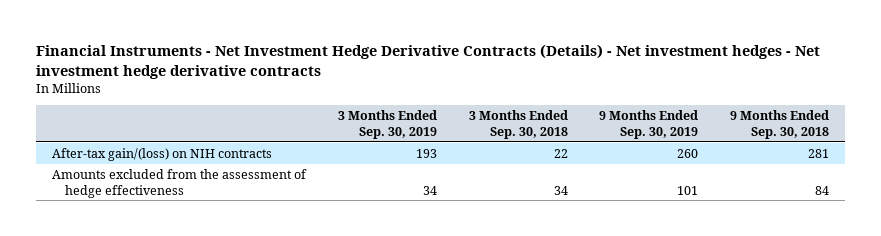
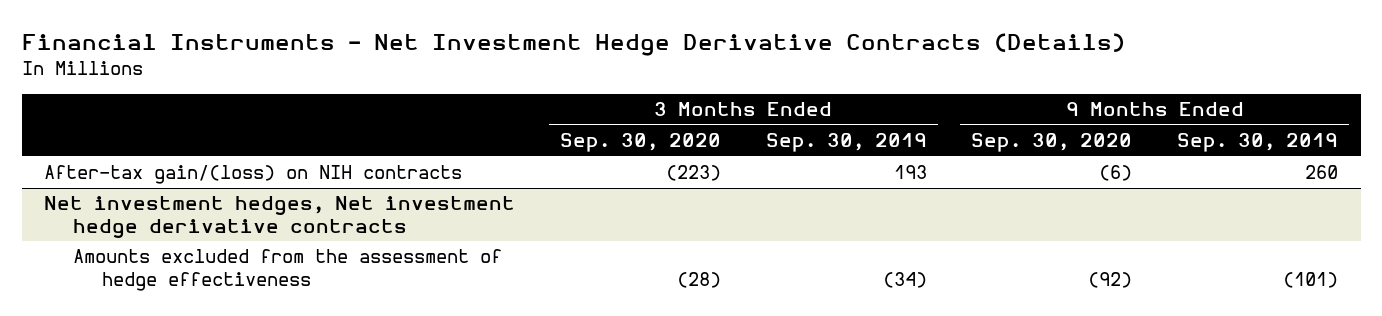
- Financial Instruments - Net Investment Hedge Derivative Contracts (Details) - Net investment hedges - Net investment hedge derivative contracts
+ Financial Instruments - Net Investment Hedge Derivative Contracts (Details)
- | 3 Months Ended Sep. 30, 2019 | 3 Months Ended Sep. 30, 2018 | 9 Months Ended Sep. 30, 2019 | 9 Months Ended Sep. 30, 2018
+ | 3 Months Ended Sep. 30, 2020 | 3 Months Ended Sep. 30, 2019 | 9 Months Ended Sep. 30, 2020 | 9 Months Ended Sep. 30, 2019
- Amounts excluded from the assessment of hedge effectiveness | 34 | 34 | 101 | 84
+ Net investment hedges, Net investment hedge derivative contracts
+ Amounts excluded from the assessment of hedge effectiveness | (28) | (34) | (92) | (101)

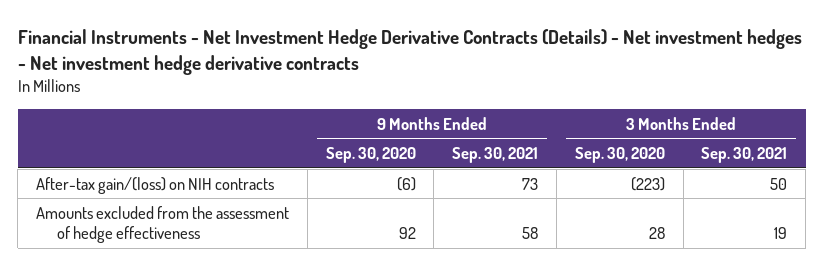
- Financial Instruments - Net Investment Hedge Derivative Contracts (Details)
+ Financial Instruments - Net Investment Hedge Derivative Contracts (Details) - Net investment hedges - Net investment hedge derivative contracts
- | 3 Months Ended Sep. 30, 2020 | 3 Months Ended Sep. 30, 2019 | 9 Months Ended Sep. 30, 2020 | 9 Months Ended Sep. 30, 2019
+ | 9 Months Ended Sep. 30, 2020 | 9 Months Ended Sep. 30, 2021 | 3 Months Ended Sep. 30, 2020 | 3 Months Ended Sep. 30, 2021
- Net investment hedges, Net investment hedge derivative contracts
- Amounts excluded from the assessment of hedge effectiveness | (28) | (34) | (92) | (101)
+ Amounts excluded from the assessment of hedge effectiveness | 92 | 58 | 28 | 19

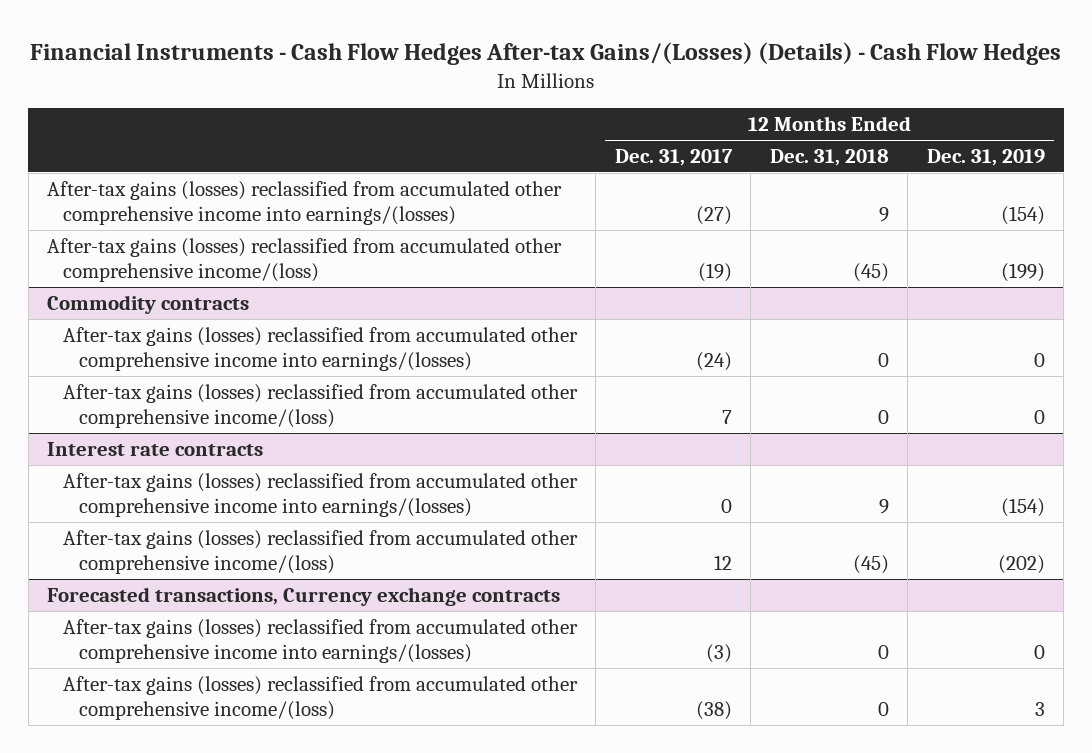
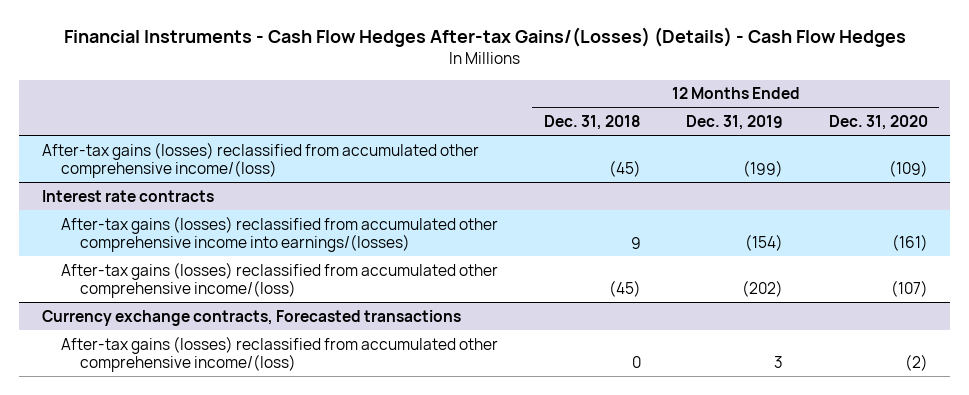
- | 12 Months Ended Dec. 31, 2017 | 12 Months Ended Dec. 31, 2018 | 12 Months Ended Dec. 31, 2019
+ | 12 Months Ended Dec. 31, 2018 | 12 Months Ended Dec. 31, 2019 | 12 Months Ended Dec. 31, 2020
- After-tax gains (losses) reclassified from accumulated other comprehensive income into earnings/(losses) | (27) | 9 | (154)
- Commodity contracts
- After-tax gains (losses) reclassified from accumulated other comprehensive income into earnings/(losses) | (24) | 0 | 0
- After-tax gains (losses) reclassified from accumulated other comprehensive income/(loss) | 7 | 0 | 0
- Forecasted transactions, Currency exchange contracts
- After-tax gains (losses) reclassified from accumulated other comprehensive income into earnings/(losses) | (3) | 0 | 0
+ Currency exchange contracts, Forecasted transactions

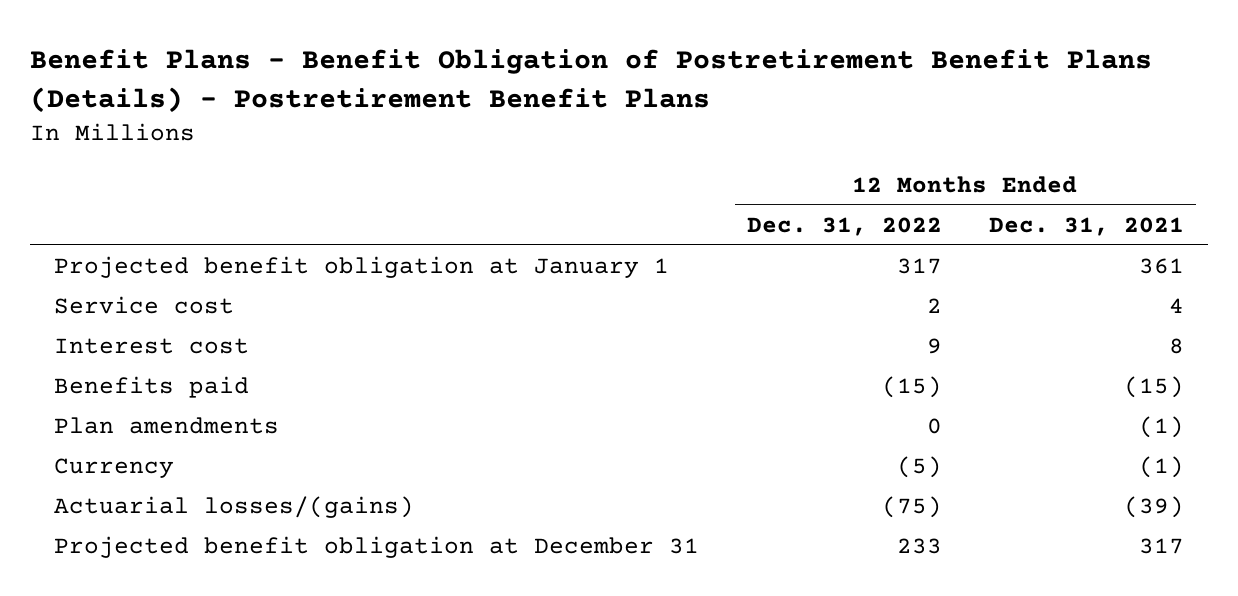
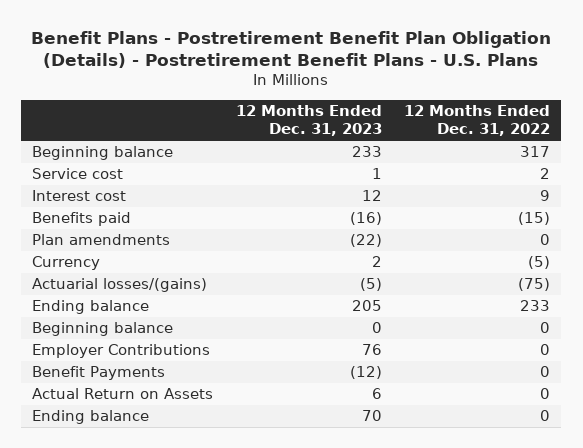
- Benefit Plans - Benefit Obligation of Postretirement Benefit Plans (Details) - Postretirement Benefit Plans
+ Benefit Plans - Postretirement Benefit Plan Obligation (Details) - Postretirement Benefit Plans - U.S. Plans
- | 12 Months Ended Dec. 31, 2022 | 12 Months Ended Dec. 31, 2021
+ | 12 Months Ended Dec. 31, 2023 | 12 Months Ended Dec. 31, 2022
- Projected benefit obligation at January 1 | 317 | 361
+ Beginning balance | 233 | 317
- Projected benefit obligation at December 31 | 233 | 317
+ Ending balance | 205 | 233
+ Beginning balance | 0 | 0
+ Employer Contributions | 76 | 0
+ Benefit Payments | (12) | 0
+ Actual Return on Assets | 6 | 0
+ Ending balance | 70 | 0

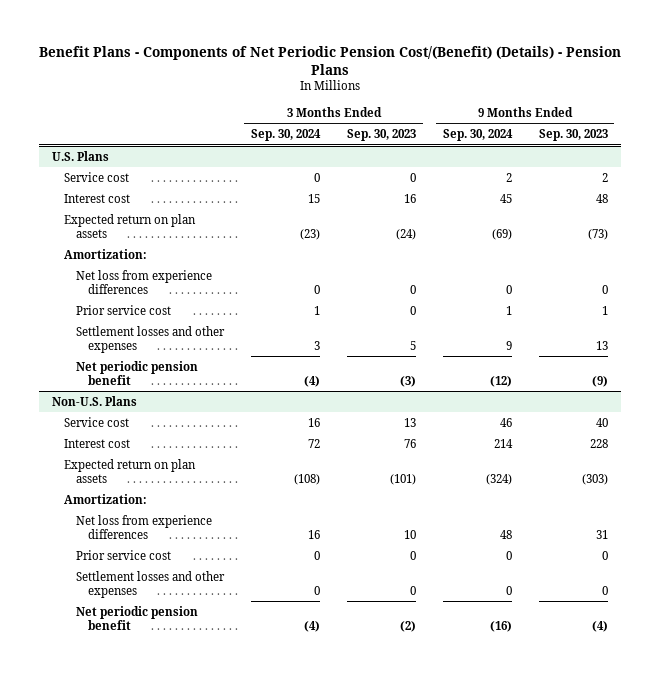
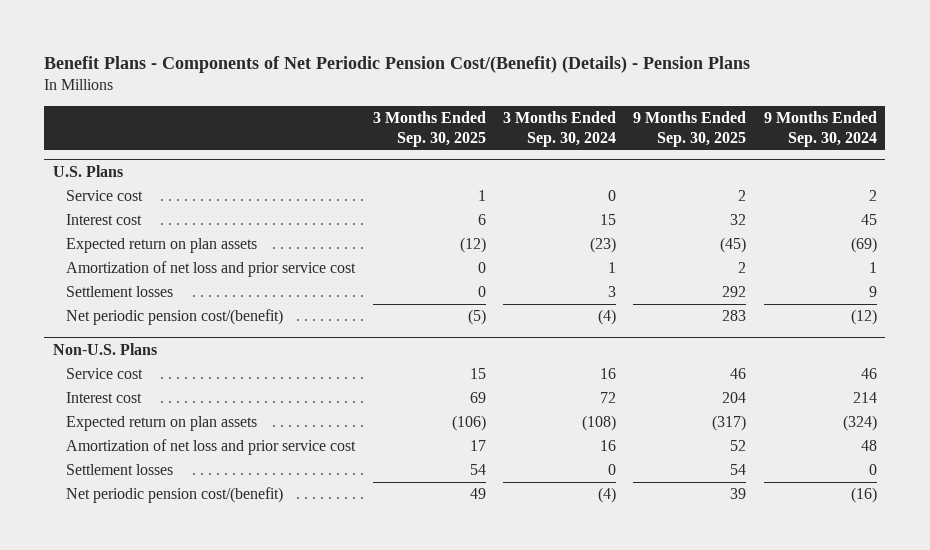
- | 3 Months Ended Sep. 30, 2024 | 3 Months Ended Sep. 30, 2023 | 9 Months Ended Sep. 30, 2024 | 9 Months Ended Sep. 30, 2023
+ | 3 Months Ended Sep. 30, 2025 | 3 Months Ended Sep. 30, 2024 | 9 Months Ended Sep. 30, 2025 | 9 Months Ended Sep. 30, 2024
@ U.S. Plans
- Amortization:
- Net loss from experience differences | 0 | 0 | 0 | 0
- Prior service cost | 1 | 0 | 1 | 1
- Settlement losses and other expenses | 3 | 5 | 9 | 13
- Net periodic pension benefit | (4) | (3) | (12) | (9)
+ Amortization of net loss and prior service cost | 0 | 1 | 2 | 1
+ Settlement losses | 0 | 3 | 292 | 9
+ Net periodic pension cost/(benefit) | (5) | (4) | 283 | (12)
@ Non-U.S. Plans
- Amortization:
- Net loss from experience differences | 16 | 10 | 48 | 31
- Prior service cost | 0 | 0 | 0 | 0
- Settlement losses and other expenses | 0 | 0 | 0 | 0
- Net periodic pension benefit | (4) | (2) | (16) | (4)
+ Amortization of net loss and prior service cost | 17 | 16 | 52 | 48
+ Settlement losses | 54 | 0 | 54 | 0
+ Net periodic pension cost/(benefit) | 49 | (4) | 39 | (16)

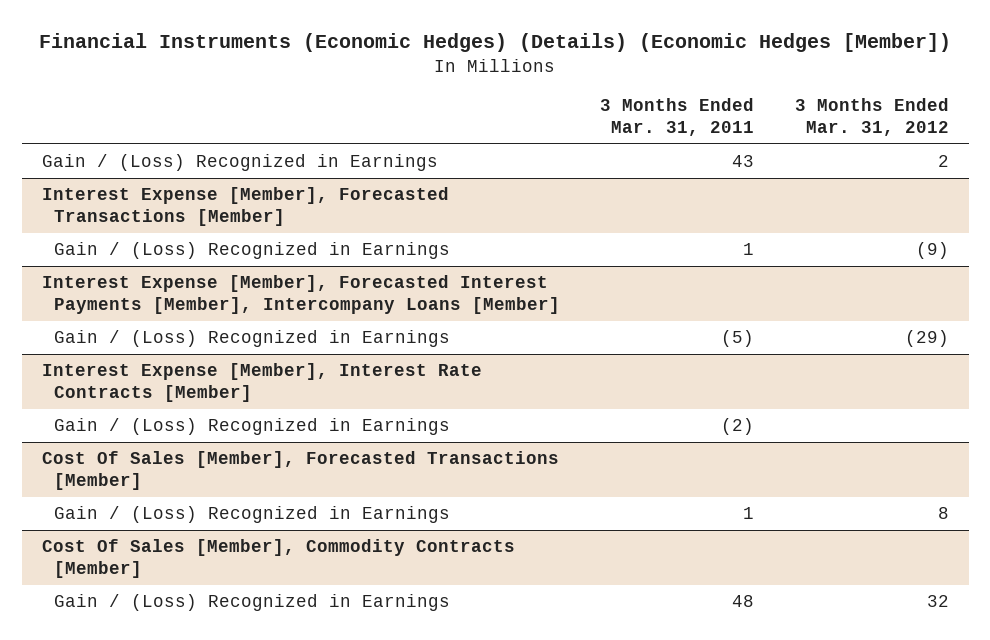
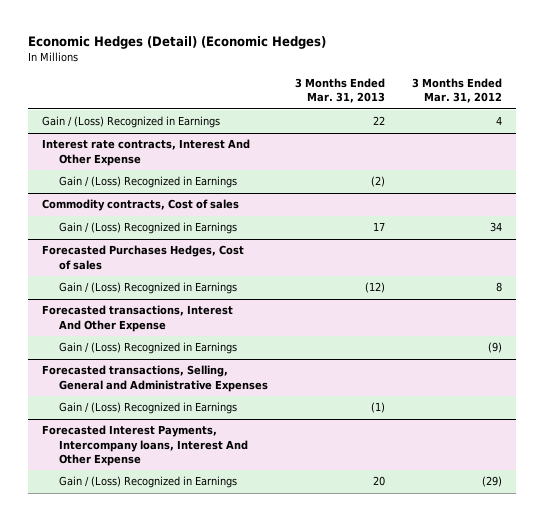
- Financial Instruments (Economic Hedges) (Details) (Economic Hedges [Member])
+ Economic Hedges (Detail) (Economic Hedges)
- | 3 Months Ended Mar. 31, 2011 | 3 Months Ended Mar. 31, 2012
+ | 3 Months Ended Mar. 31, 2013 | 3 Months Ended Mar. 31, 2012
- Gain / (Loss) Recognized in Earnings | 43 | 2
- Interest Expense [Member], Forecasted Transactions [Member]
- Gain / (Loss) Recognized in Earnings | 1 | (9)
- Interest Expense [Member], Forecasted Interest Payments [Member], Intercompany Loans [Member]
- Gain / (Loss) Recognized in Earnings | (5) | (29)
- Interest Expense [Member], Interest Rate Contracts [Member]
+ Gain / (Loss) Recognized in Earnings | 22 | 4
+ Interest rate contracts, Interest And Other Expense
- Cost Of Sales [Member], Forecasted Transactions [Member]
+ Commodity contracts, Cost of sales
+ Gain / (Loss) Recognized in Earnings | 17 | 34
+ Forecasted Purchases Hedges, Cost of sales
- Cost Of Sales [Member], Commodity Contracts [Member]
- Gain / (Loss) Recognized in Earnings | 48 | 32
+ Forecasted transactions, Interest And Other Expense
+ Gain / (Loss) Recognized in Earnings | | (9)
+ Forecasted transactions, Selling, General and Administrative Expenses
+ Gain / (Loss) Recognized in Earnings | (1) |
+ Forecasted Interest Payments, Intercompany loans, Interest And Other Expense
+ Gain / (Loss) Recognized in Earnings | 20 | (29)

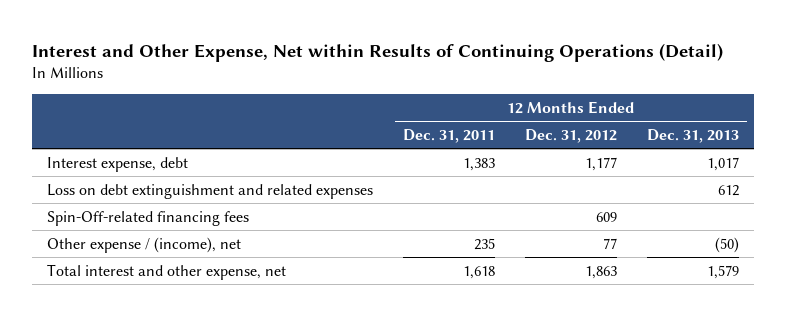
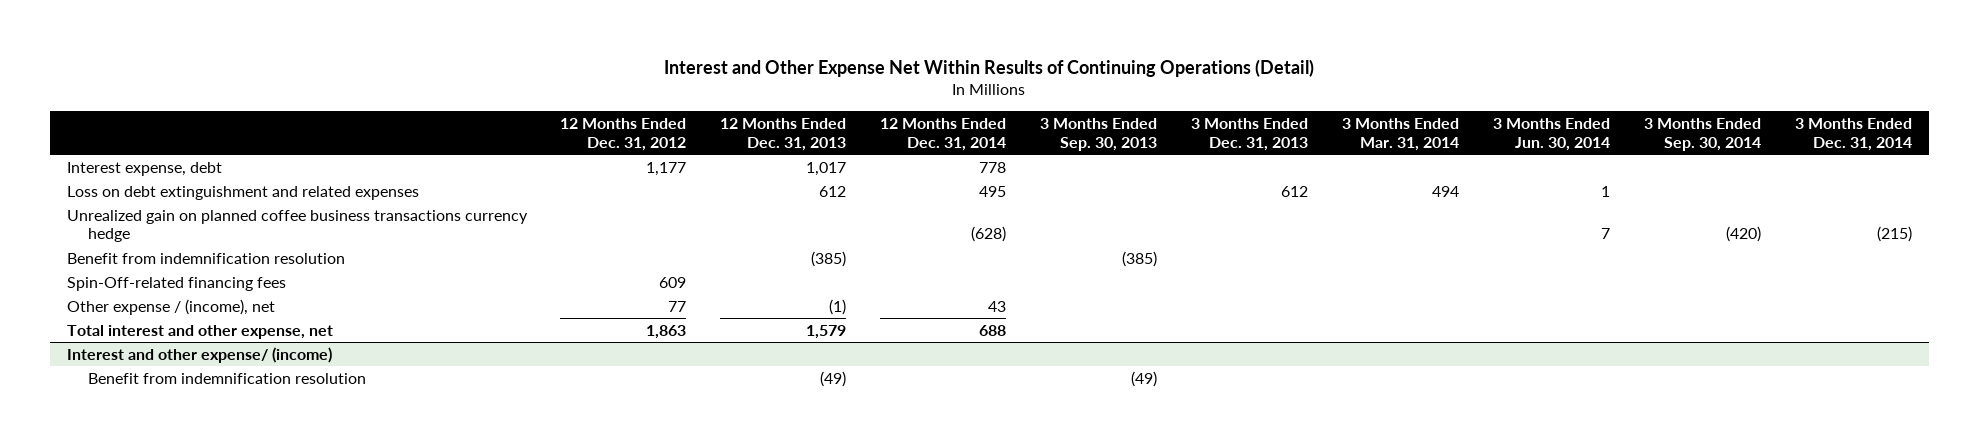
- Interest and Other Expense, Net within Results of Continuing Operations (Detail)
+ Interest and Other Expense Net Within Results of Continuing Operations (Detail)
- | 12 Months Ended Dec. 31, 2011 | 12 Months Ended Dec. 31, 2012 | 12 Months Ended Dec. 31, 2013
+ | 12 Months Ended Dec. 31, 2012 | 12 Months Ended Dec. 31, 2013 | 12 Months Ended Dec. 31, 2014 | 3 Months Ended Sep. 30, 2013 | 3 Months Ended Dec. 31, 2013 | 3 Months Ended Mar. 31, 2014 | 3 Months Ended Jun. 30, 2014 | 3 Months Ended Sep. 30, 2014 | 3 Months Ended Dec. 31, 2014
+ Unrealized gain on planned coffee business transactions currency hedge | | | (628) | | | | 7 | (420) | (215)
+ Benefit from indemnification resolution | | (385) | | (385) | | | | |
- Other expense / (income), net | 235 | 77 | (50)
+ Other expense / (income), net | 77 | (1) | 43 | | | | | |
+ Interest and other expense/ (income)
+ Benefit from indemnification resolution | | (49) | | (49) | | | | |

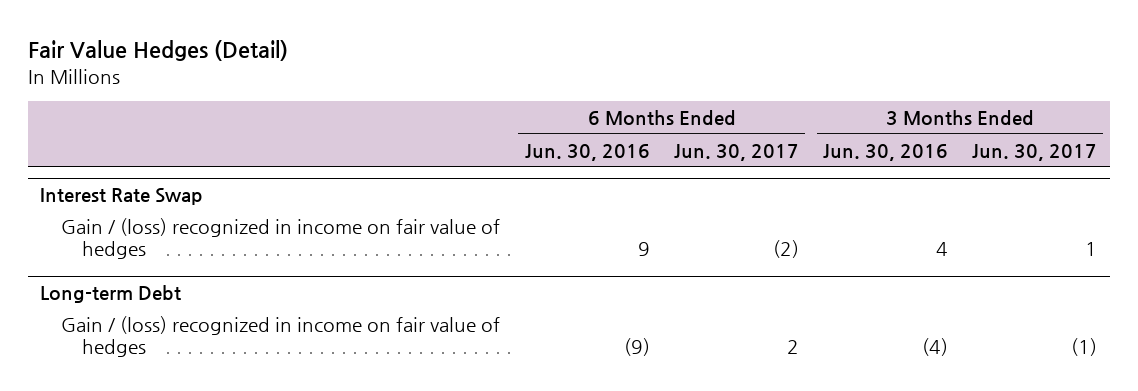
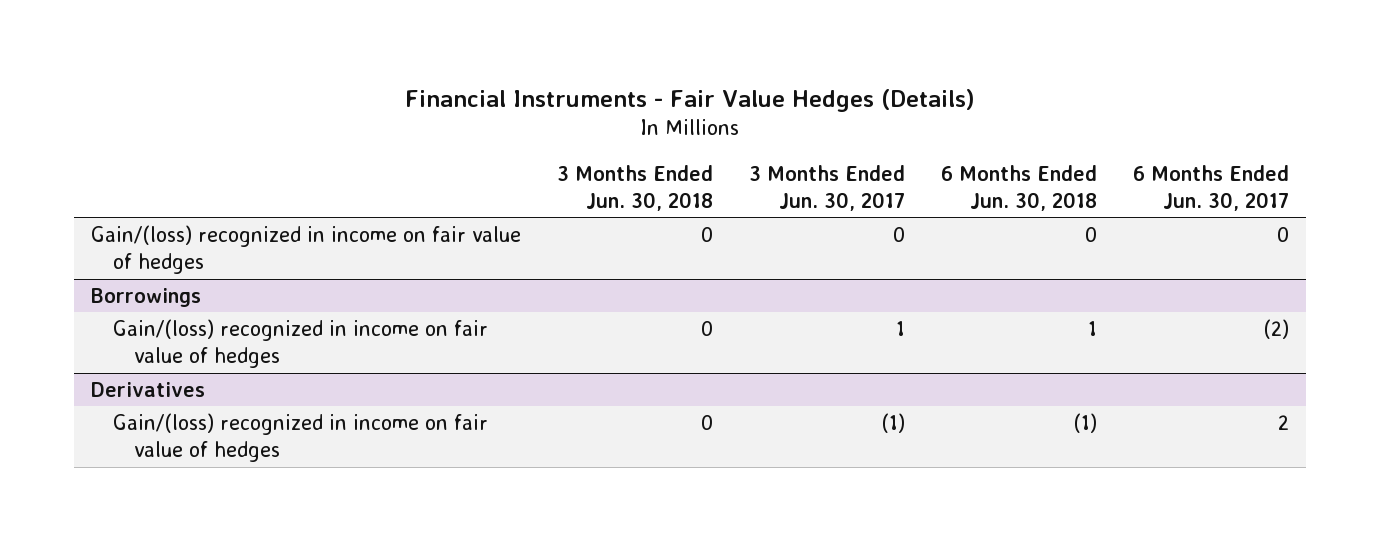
- Fair Value Hedges (Detail)
+ Financial Instruments - Fair Value Hedges (Details)
- | 6 Months Ended Jun. 30, 2016 | 6 Months Ended Jun. 30, 2017 | 3 Months Ended Jun. 30, 2016 | 3 Months Ended Jun. 30, 2017
+ | 3 Months Ended Jun. 30, 2018 | 3 Months Ended Jun. 30, 2017 | 6 Months Ended Jun. 30, 2018 | 6 Months Ended Jun. 30, 2017
- Interest Rate Swap
- Gain / (loss) recognized in income on fair value of hedges | 9 | (2) | 4 | 1
- Long-term Debt
- Gain / (loss) recognized in income on fair value of hedges | (9) | 2 | (4) | (1)
+ Gain/(loss) recognized in income on fair value of hedges | 0 | 0 | 0 | 0
+ Borrowings
+ Gain/(loss) recognized in income on fair value of hedges | 0 | 1 | 1 | (2)
+ Derivatives
+ Gain/(loss) recognized in income on fair value of hedges | 0 | (1) | (1) | 2

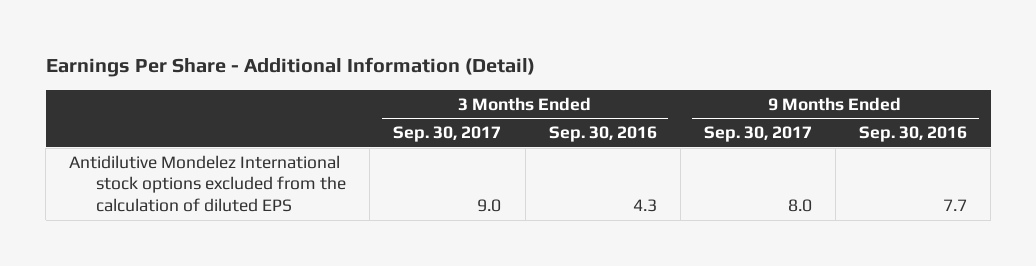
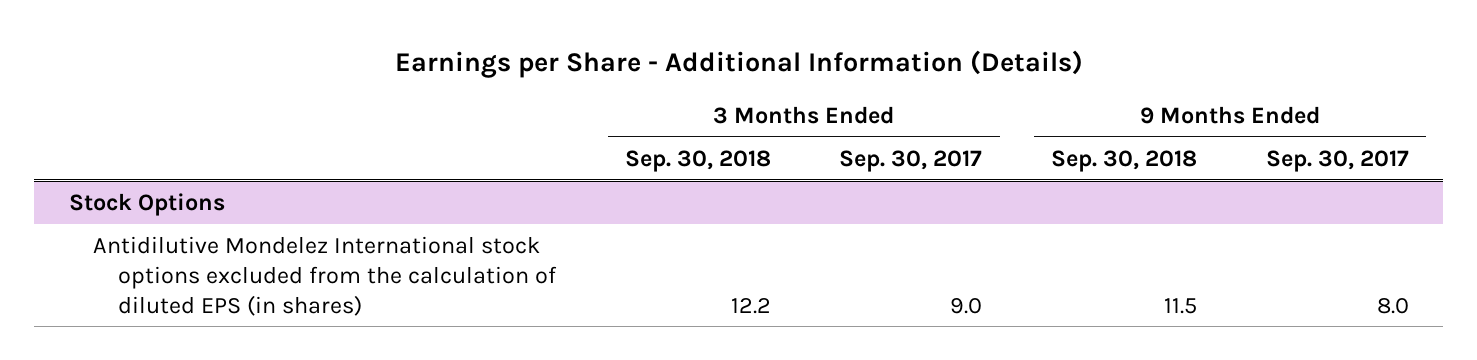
- Earnings Per Share - Additional Information (Detail)
+ Earnings per Share - Additional Information (Details)
- | 3 Months Ended Sep. 30, 2017 | 3 Months Ended Sep. 30, 2016 | 9 Months Ended Sep. 30, 2017 | 9 Months Ended Sep. 30, 2016
+ | 3 Months Ended Sep. 30, 2018 | 3 Months Ended Sep. 30, 2017 | 9 Months Ended Sep. 30, 2018 | 9 Months Ended Sep. 30, 2017
- Antidilutive Mondelez International stock options excluded from the calculation of diluted EPS | 9.0 | 4.3 | 8.0 | 7.7
+ Stock Options
+ Antidilutive Mondelez International stock options excluded from the calculation of diluted EPS (in shares) | 12.2 | 9.0 | 11.5 | 8.0

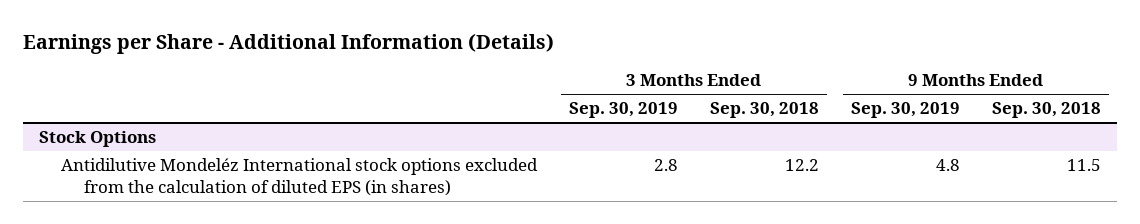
- | 3 Months Ended Sep. 30, 2018 | 3 Months Ended Sep. 30, 2017 | 9 Months Ended Sep. 30, 2018 | 9 Months Ended Sep. 30, 2017
+ | 3 Months Ended Sep. 30, 2019 | 3 Months Ended Sep. 30, 2018 | 9 Months Ended Sep. 30, 2019 | 9 Months Ended Sep. 30, 2018
@ Stock Options
- Antidilutive Mondelez International stock options excluded from the calculation of diluted EPS (in shares) | 12.2 | 9.0 | 11.5 | 8.0
+ Antidilutive Mondeléz International stock options excluded from the calculation of diluted EPS (in shares) | 2.8 | 12.2 | 4.8 | 11.5

